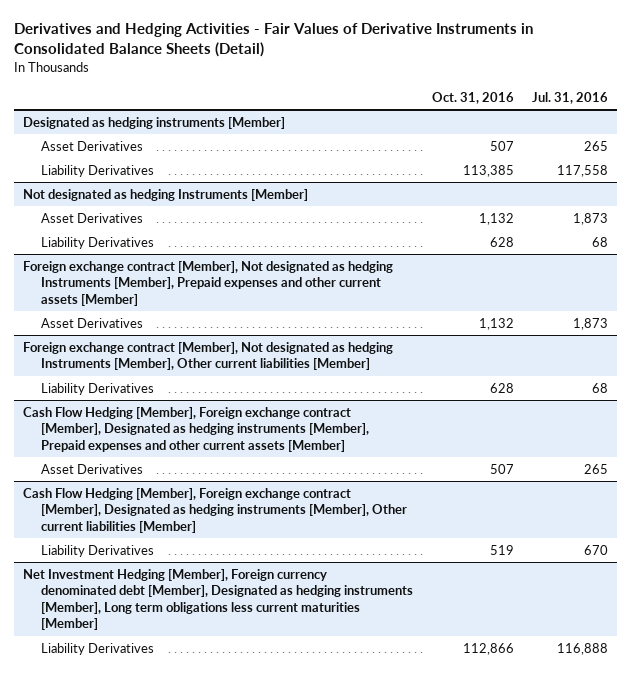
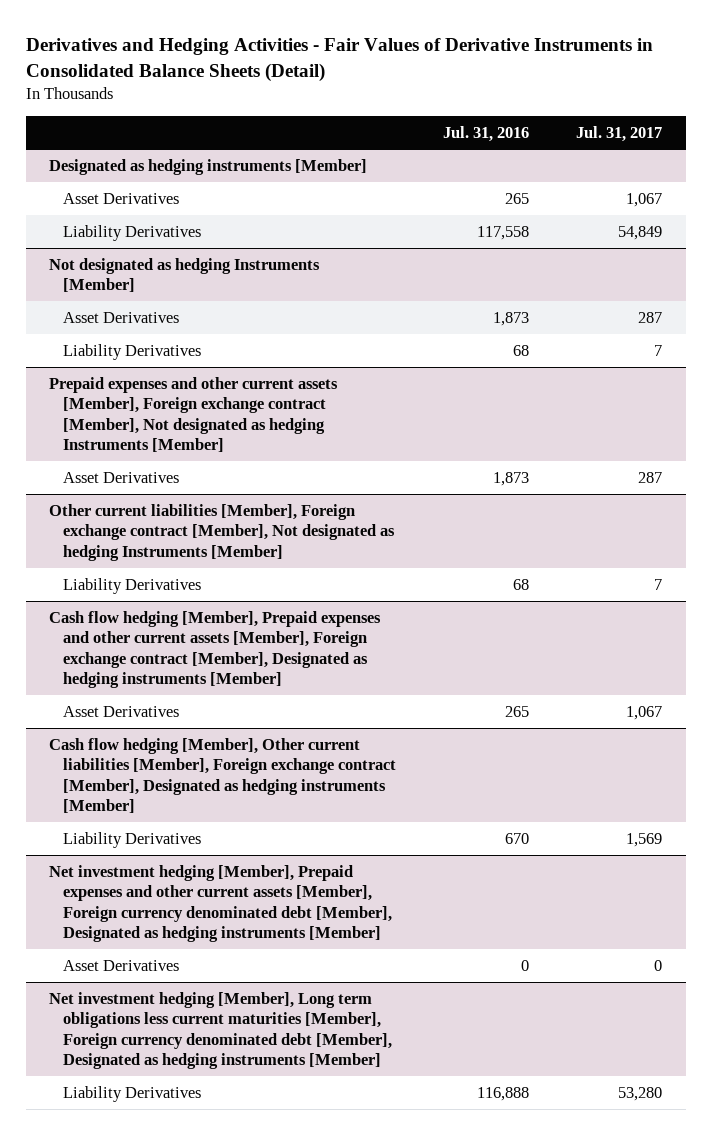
- | Oct. 31, 2016 | Jul. 31, 2016
+ | Jul. 31, 2016 | Jul. 31, 2017
- Foreign exchange contract [Member], Not designated as hedging Instruments [Member], Prepaid expenses and other current assets [Member]
+ Prepaid expenses and other current assets [Member], Foreign exchange contract [Member], Not designated as hedging Instruments [Member]
- Foreign exchange contract [Member], Not designated as hedging Instruments [Member], Other current liabilities [Member]
+ Other current liabilities [Member], Foreign exchange contract [Member], Not designated as hedging Instruments [Member]
- Cash Flow Hedging [Member], Foreign exchange contract [Member], Designated as hedging instruments [Member], Prepaid expenses and other current assets [Member]
+ Cash flow hedging [Member], Prepaid expenses and other current assets [Member], Foreign exchange contract [Member], Designated as hedging instruments [Member]
- Cash Flow Hedging [Member], Foreign exchange contract [Member], Designated as hedging instruments [Member], Other current liabilities [Member]
+ Cash flow hedging [Member], Other current liabilities [Member], Foreign exchange contract [Member], Designated as hedging instruments [Member]
- Net Investment Hedging [Member], Foreign currency denominated debt [Member], Designated as hedging instruments [Member], Long term obligations less current maturities [Member]
+ Net investment hedging [Member], Prepaid expenses and other current assets [Member], Foreign currency denominated debt [Member], Designated as hedging instruments [Member]
+ Asset Derivatives | 0 | 0
+ Net investment hedging [Member], Long term obligations less current maturities [Member], Foreign currency denominated debt [Member], Designated as hedging instruments [Member]

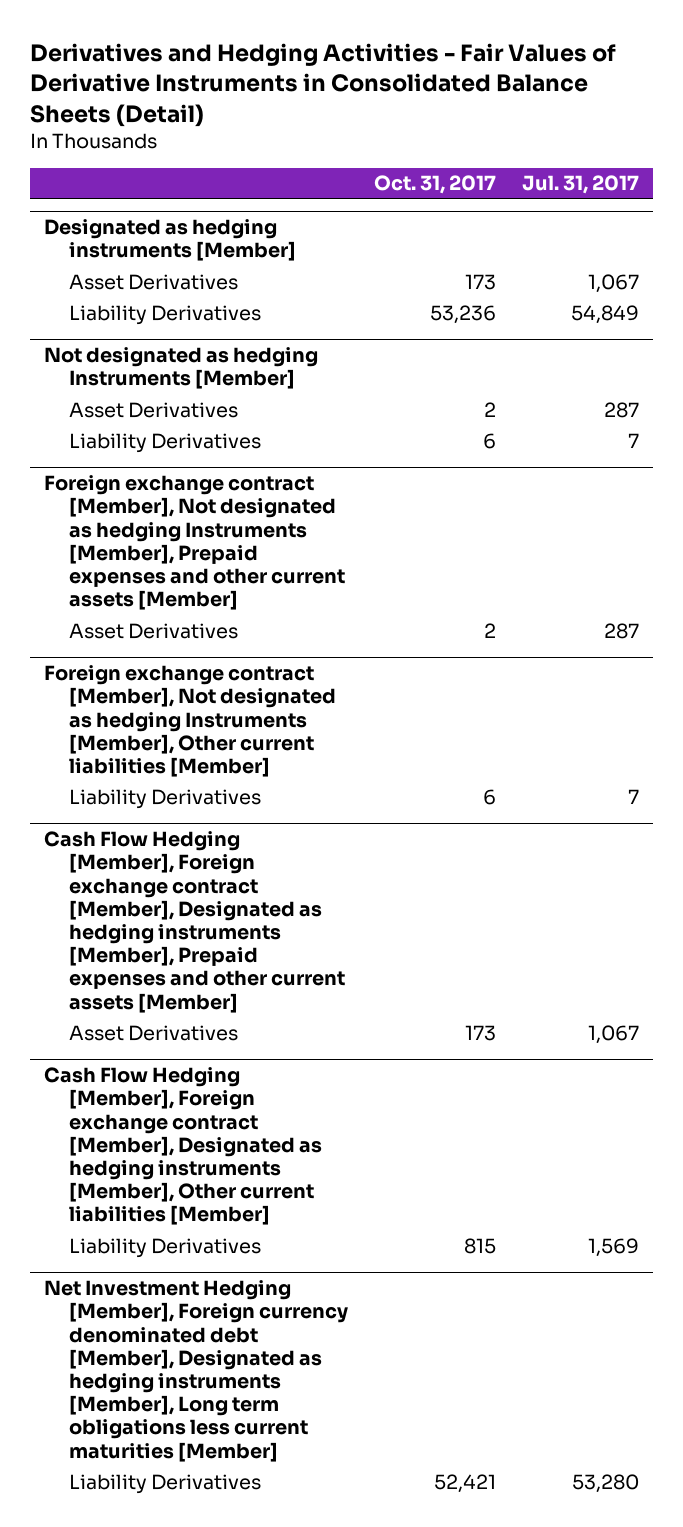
- | Jul. 31, 2016 | Jul. 31, 2017
+ | Oct. 31, 2017 | Jul. 31, 2017
- Prepaid expenses and other current assets [Member], Foreign exchange contract [Member], Not designated as hedging Instruments [Member]
+ Foreign exchange contract [Member], Not designated as hedging Instruments [Member], Prepaid expenses and other current assets [Member]
- Other current liabilities [Member], Foreign exchange contract [Member], Not designated as hedging Instruments [Member]
+ Foreign exchange contract [Member], Not designated as hedging Instruments [Member], Other current liabilities [Member]
- Cash flow hedging [Member], Prepaid expenses and other current assets [Member], Foreign exchange contract [Member], Designated as hedging instruments [Member]
+ Cash Flow Hedging [Member], Foreign exchange contract [Member], Designated as hedging instruments [Member], Prepaid expenses and other current assets [Member]
- Cash flow hedging [Member], Other current liabilities [Member], Foreign exchange contract [Member], Designated as hedging instruments [Member]
+ Cash Flow Hedging [Member], Foreign exchange contract [Member], Designated as hedging instruments [Member], Other current liabilities [Member]
- Net investment hedging [Member], Prepaid expenses and other current assets [Member], Foreign currency denominated debt [Member], Designated as hedging instruments [Member]
- Asset Derivatives | 0 | 0
- Net investment hedging [Member], Long term obligations less current maturities [Member], Foreign currency denominated debt [Member], Designated as hedging instruments [Member]
+ Net Investment Hedging [Member], Foreign currency denominated debt [Member], Designated as hedging instruments [Member], Long term obligations less current maturities [Member]

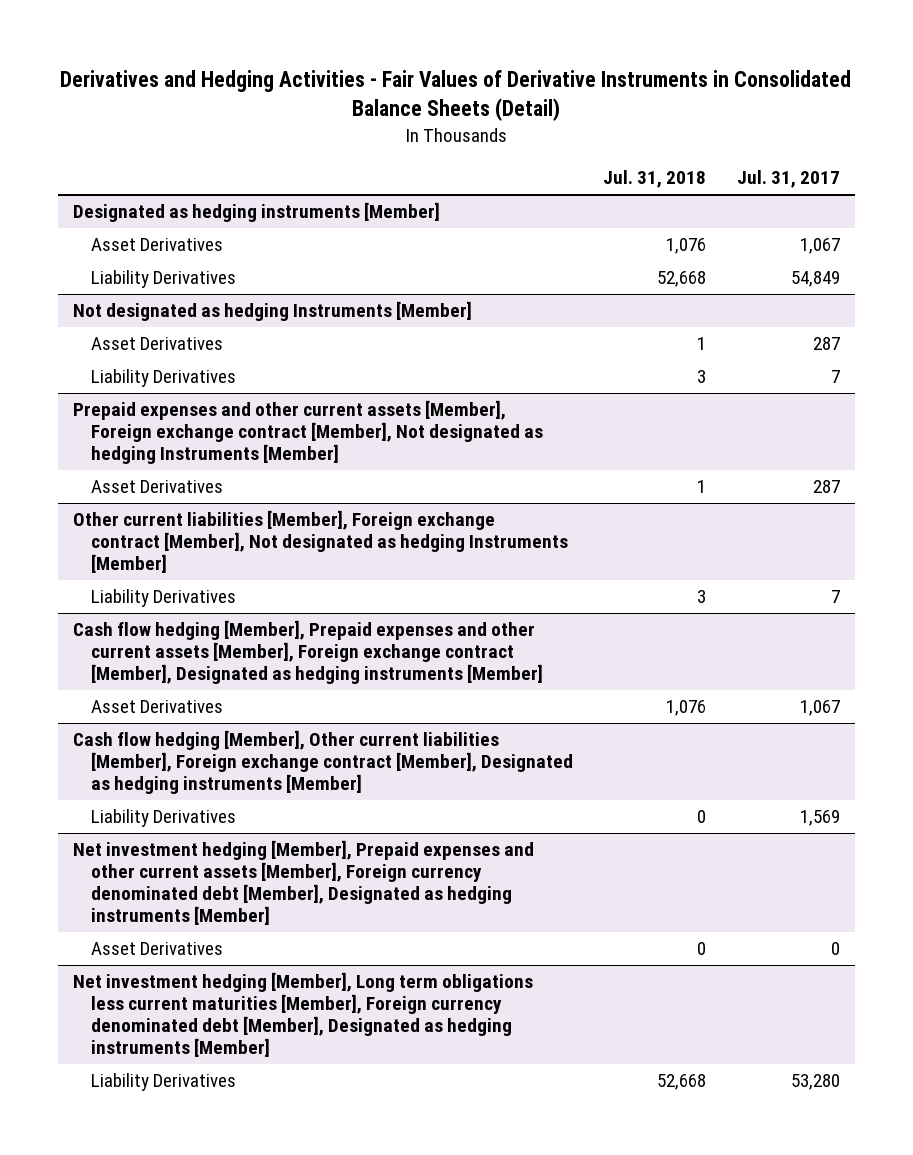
- | Oct. 31, 2017 | Jul. 31, 2017
+ | Jul. 31, 2018 | Jul. 31, 2017
- Foreign exchange contract [Member], Not designated as hedging Instruments [Member], Prepaid expenses and other current assets [Member]
+ Prepaid expenses and other current assets [Member], Foreign exchange contract [Member], Not designated as hedging Instruments [Member]
- Foreign exchange contract [Member], Not designated as hedging Instruments [Member], Other current liabilities [Member]
+ Other current liabilities [Member], Foreign exchange contract [Member], Not designated as hedging Instruments [Member]
- Cash Flow Hedging [Member], Foreign exchange contract [Member], Designated as hedging instruments [Member], Prepaid expenses and other current assets [Member]
+ Cash flow hedging [Member], Prepaid expenses and other current assets [Member], Foreign exchange contract [Member], Designated as hedging instruments [Member]
- Cash Flow Hedging [Member], Foreign exchange contract [Member], Designated as hedging instruments [Member], Other current liabilities [Member]
+ Cash flow hedging [Member], Other current liabilities [Member], Foreign exchange contract [Member], Designated as hedging instruments [Member]
- Net Investment Hedging [Member], Foreign currency denominated debt [Member], Designated as hedging instruments [Member], Long term obligations less current maturities [Member]
+ Net investment hedging [Member], Prepaid expenses and other current assets [Member], Foreign currency denominated debt [Member], Designated as hedging instruments [Member]
+ Asset Derivatives | 0 | 0
+ Net investment hedging [Member], Long term obligations less current maturities [Member], Foreign currency denominated debt [Member], Designated as hedging instruments [Member]

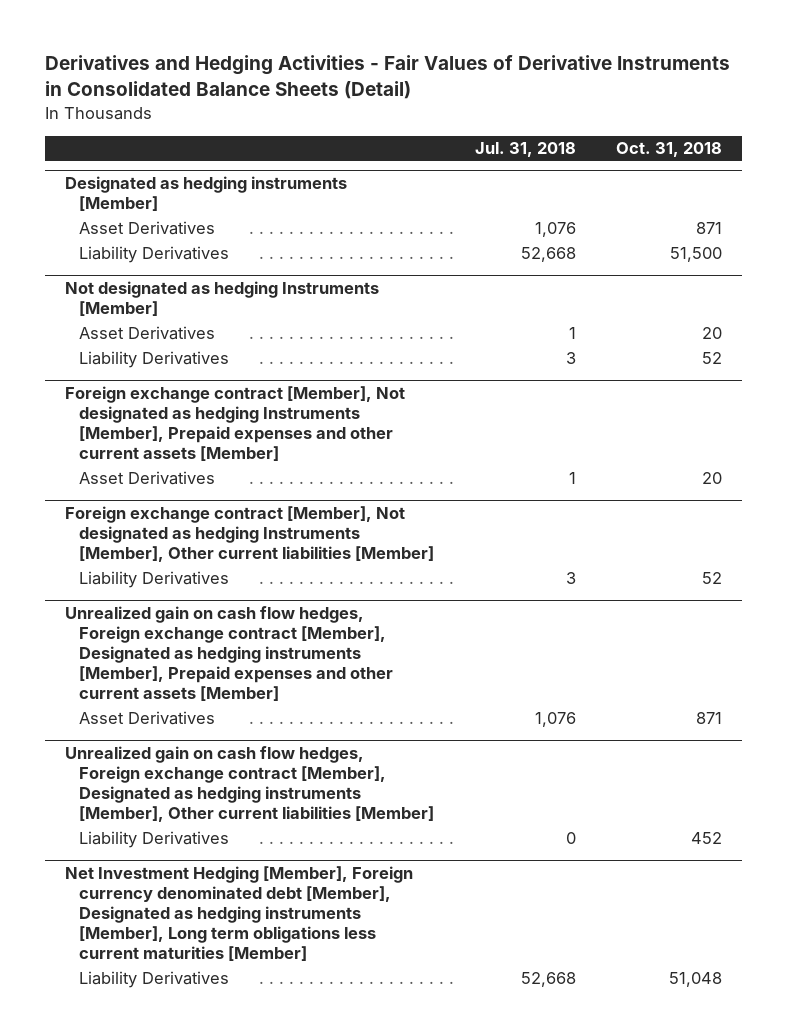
- | Jul. 31, 2018 | Jul. 31, 2017
+ | Jul. 31, 2018 | Oct. 31, 2018
- Prepaid expenses and other current assets [Member], Foreign exchange contract [Member], Not designated as hedging Instruments [Member]
+ Foreign exchange contract [Member], Not designated as hedging Instruments [Member], Prepaid expenses and other current assets [Member]
- Other current liabilities [Member], Foreign exchange contract [Member], Not designated as hedging Instruments [Member]
+ Foreign exchange contract [Member], Not designated as hedging Instruments [Member], Other current liabilities [Member]
- Cash flow hedging [Member], Prepaid expenses and other current assets [Member], Foreign exchange contract [Member], Designated as hedging instruments [Member]
+ Unrealized gain on cash flow hedges, Foreign exchange contract [Member], Designated as hedging instruments [Member], Prepaid expenses and other current assets [Member]
- Cash flow hedging [Member], Other current liabilities [Member], Foreign exchange contract [Member], Designated as hedging instruments [Member]
+ Unrealized gain on cash flow hedges, Foreign exchange contract [Member], Designated as hedging instruments [Member], Other current liabilities [Member]
- Net investment hedging [Member], Prepaid expenses and other current assets [Member], Foreign currency denominated debt [Member], Designated as hedging instruments [Member]
- Asset Derivatives | 0 | 0
- Net investment hedging [Member], Long term obligations less current maturities [Member], Foreign currency denominated debt [Member], Designated as hedging instruments [Member]
+ Net Investment Hedging [Member], Foreign currency denominated debt [Member], Designated as hedging instruments [Member], Long term obligations less current maturities [Member]

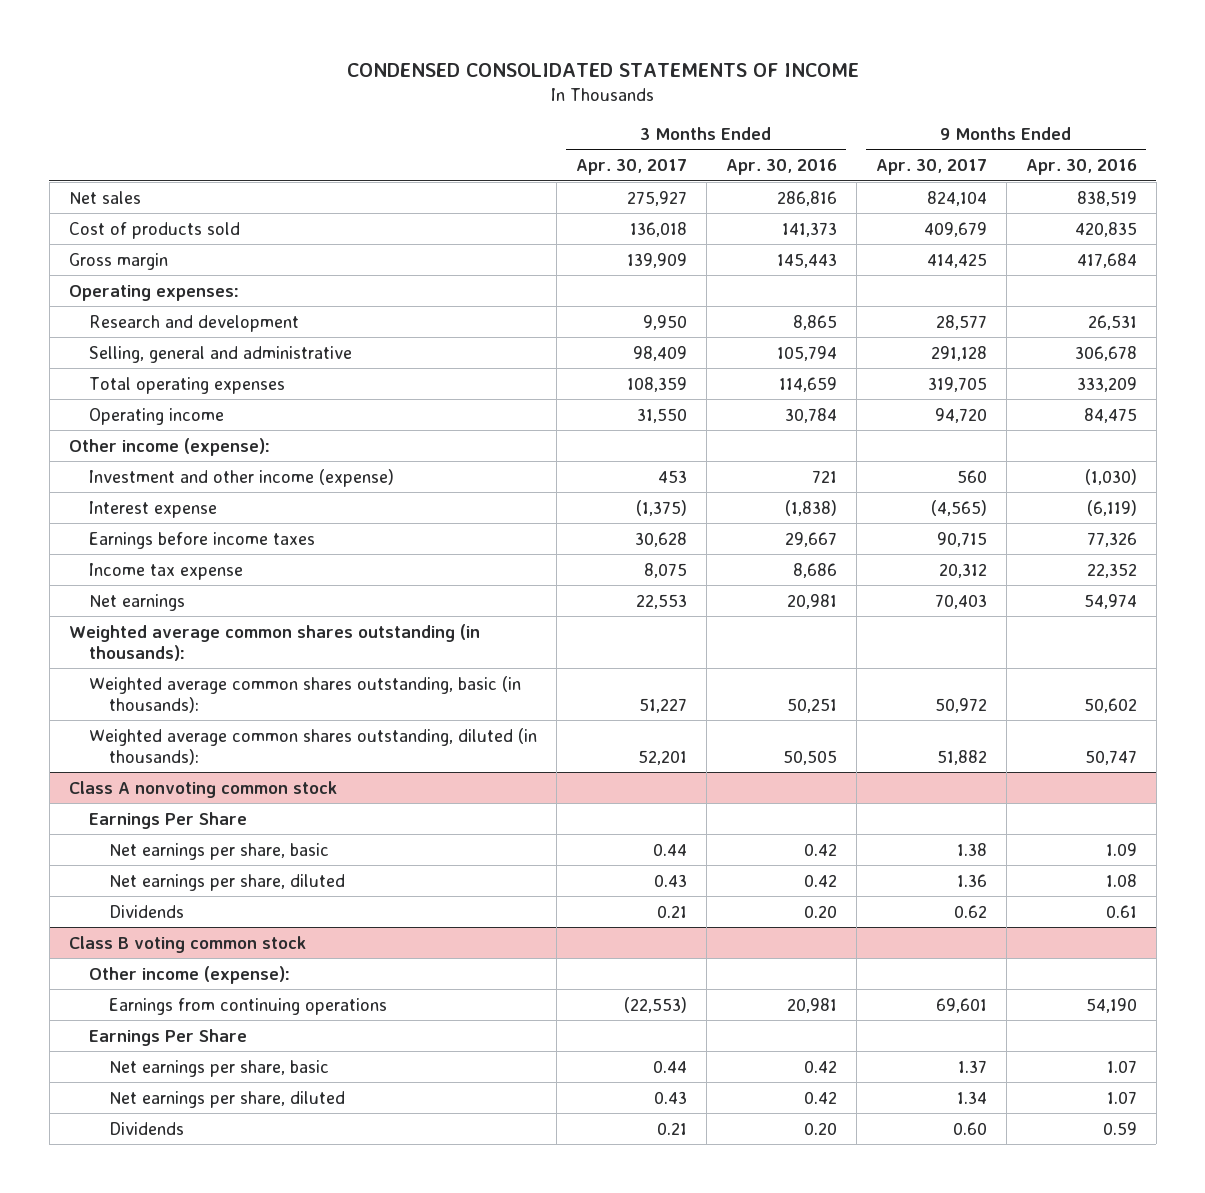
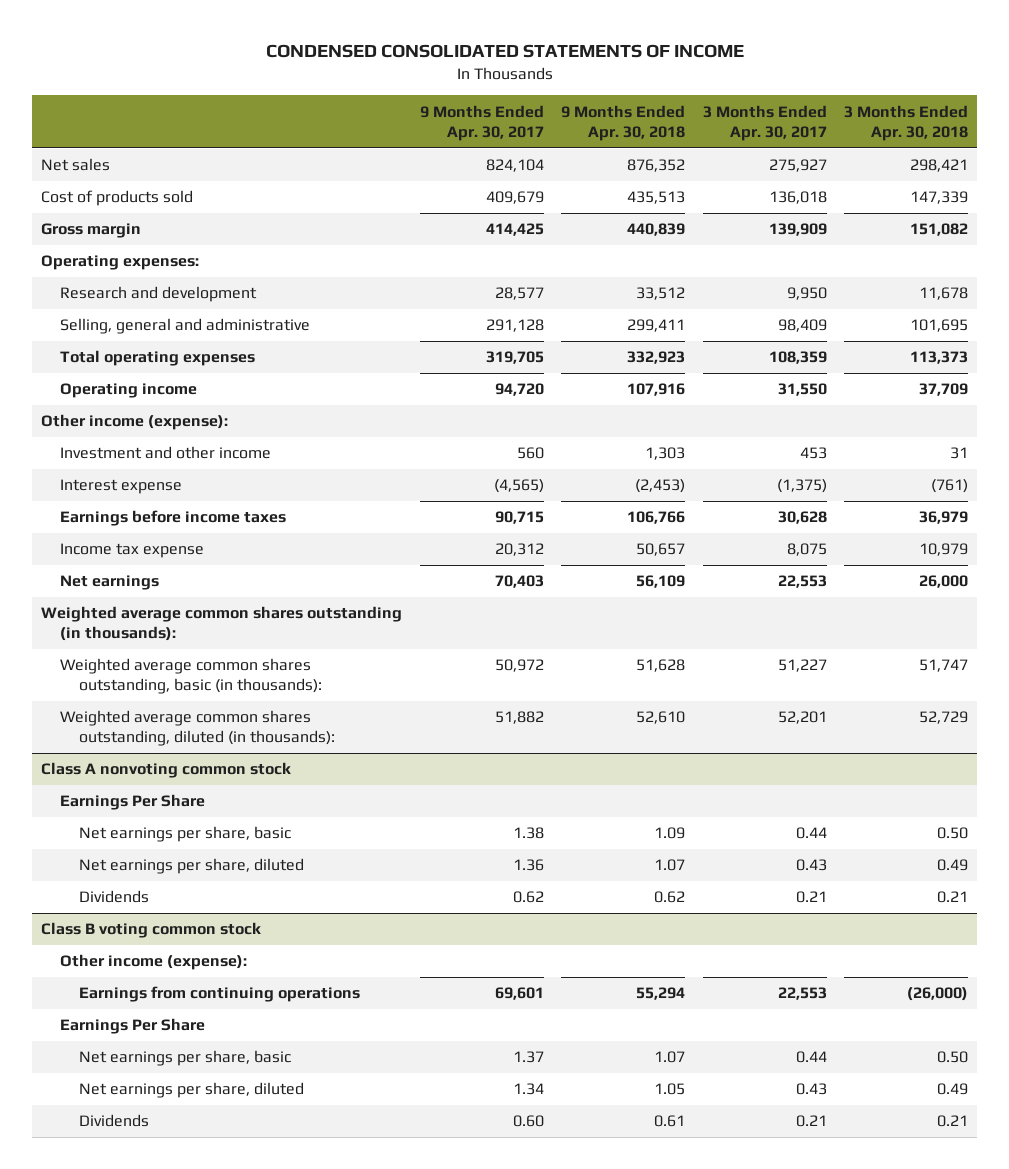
- | 3 Months Ended Apr. 30, 2017 | 3 Months Ended Apr. 30, 2016 | 9 Months Ended Apr. 30, 2017 | 9 Months Ended Apr. 30, 2016
+ | 9 Months Ended Apr. 30, 2017 | 9 Months Ended Apr. 30, 2018 | 3 Months Ended Apr. 30, 2017 | 3 Months Ended Apr. 30, 2018
- Investment and other income (expense) | 453 | 721 | 560 | (1,030)
+ Investment and other income | 560 | 1,303 | 453 | 31
@ Class B voting common stock
- Earnings from continuing operations | (22,553) | 20,981 | 69,601 | 54,190
+ Earnings from continuing operations | 69,601 | 55,294 | 22,553 | (26,000)

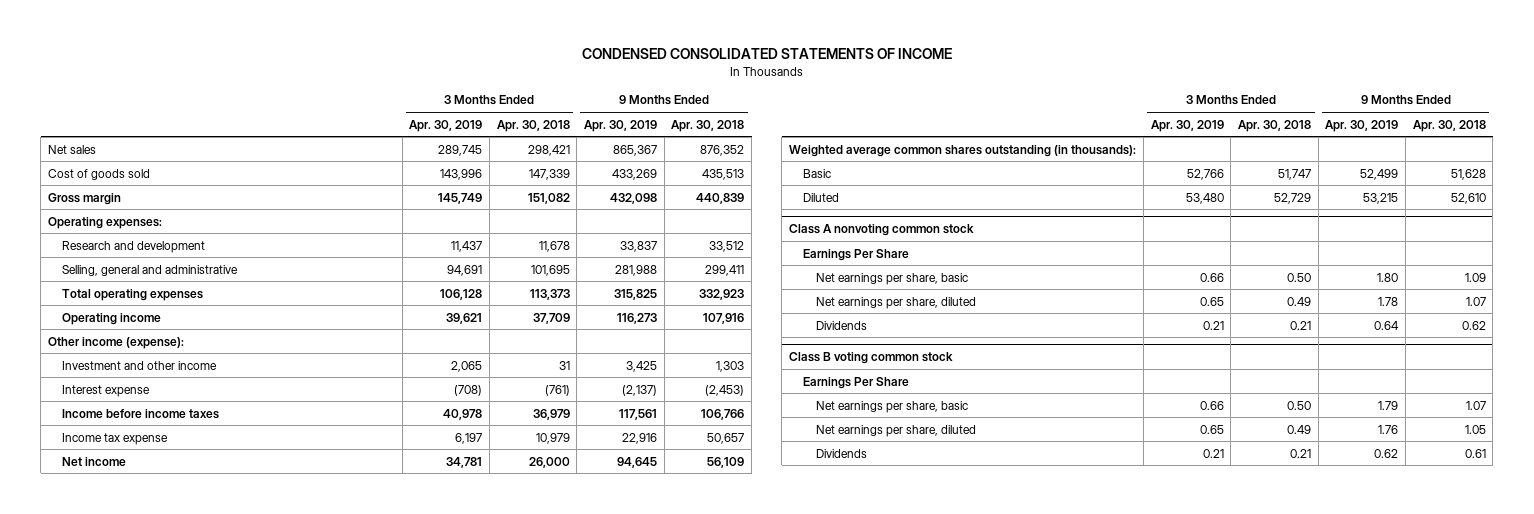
- | 9 Months Ended Apr. 30, 2017 | 9 Months Ended Apr. 30, 2018 | 3 Months Ended Apr. 30, 2017 | 3 Months Ended Apr. 30, 2018
+ | 3 Months Ended Apr. 30, 2019 | 3 Months Ended Apr. 30, 2018 | 9 Months Ended Apr. 30, 2019 | 9 Months Ended Apr. 30, 2018
- Cost of products sold | 409,679 | 435,513 | 136,018 | 147,339
+ Cost of goods sold | 143,996 | 147,339 | 433,269 | 435,513
- Earnings before income taxes | 90,715 | 106,766 | 30,628 | 36,979
+ Income before income taxes | 40,978 | 36,979 | 117,561 | 106,766
- Net earnings | 70,403 | 56,109 | 22,553 | 26,000
+ Net income | 34,781 | 26,000 | 94,645 | 56,109
- Weighted average common shares outstanding, basic (in thousands): | 50,972 | 51,628 | 51,227 | 51,747
- Weighted average common shares outstanding, diluted (in thousands): | 51,882 | 52,610 | 52,201 | 52,729
+ Basic | 52,766 | 51,747 | 52,499 | 51,628
+ Diluted | 53,480 | 52,729 | 53,215 | 52,610
@ Class B voting common stock
- Other income (expense):
- Earnings from continuing operations | 69,601 | 55,294 | 22,553 | (26,000)

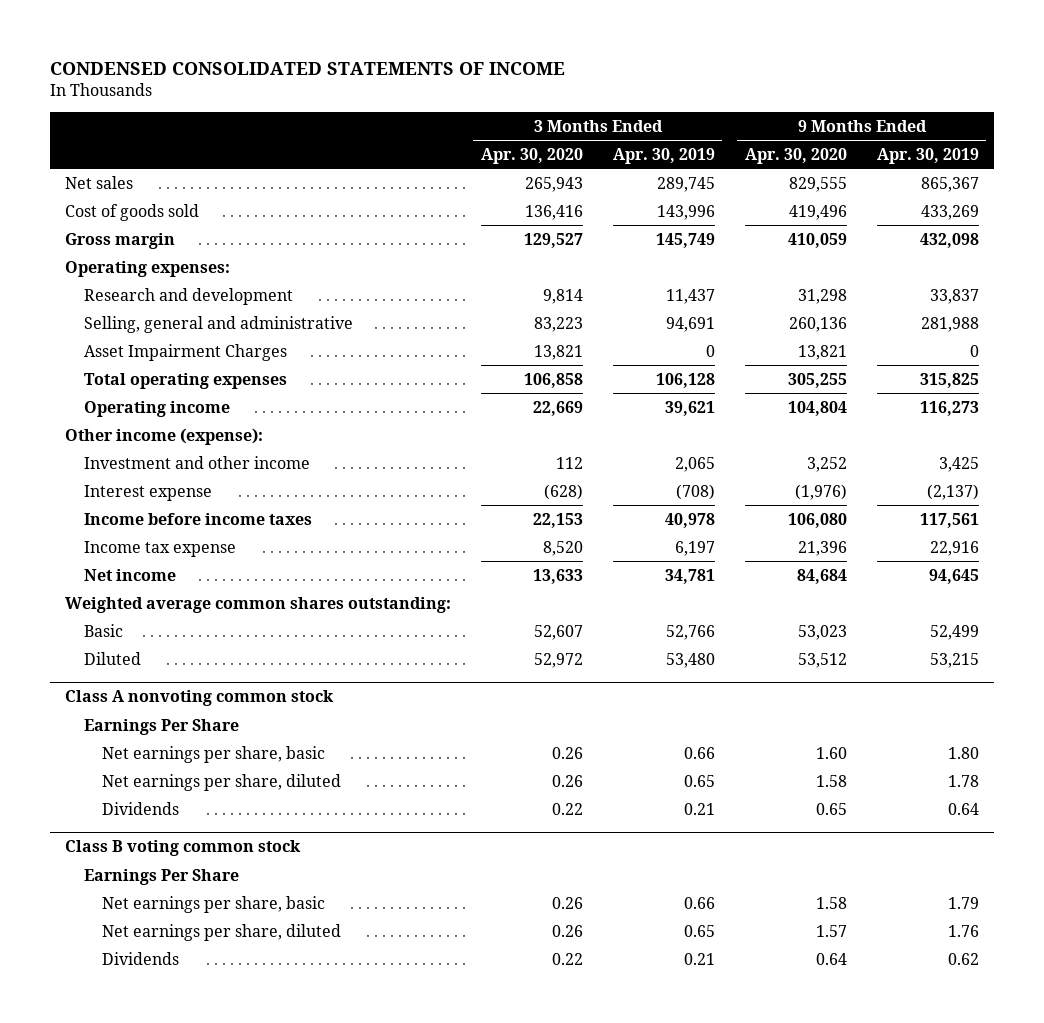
- | 3 Months Ended Apr. 30, 2019 | 3 Months Ended Apr. 30, 2018 | 9 Months Ended Apr. 30, 2019 | 9 Months Ended Apr. 30, 2018
+ | 3 Months Ended Apr. 30, 2020 | 3 Months Ended Apr. 30, 2019 | 9 Months Ended Apr. 30, 2020 | 9 Months Ended Apr. 30, 2019
+ Asset Impairment Charges | 13,821 | 0 | 13,821 | 0
- Weighted average common shares outstanding (in thousands):
+ Weighted average common shares outstanding:

